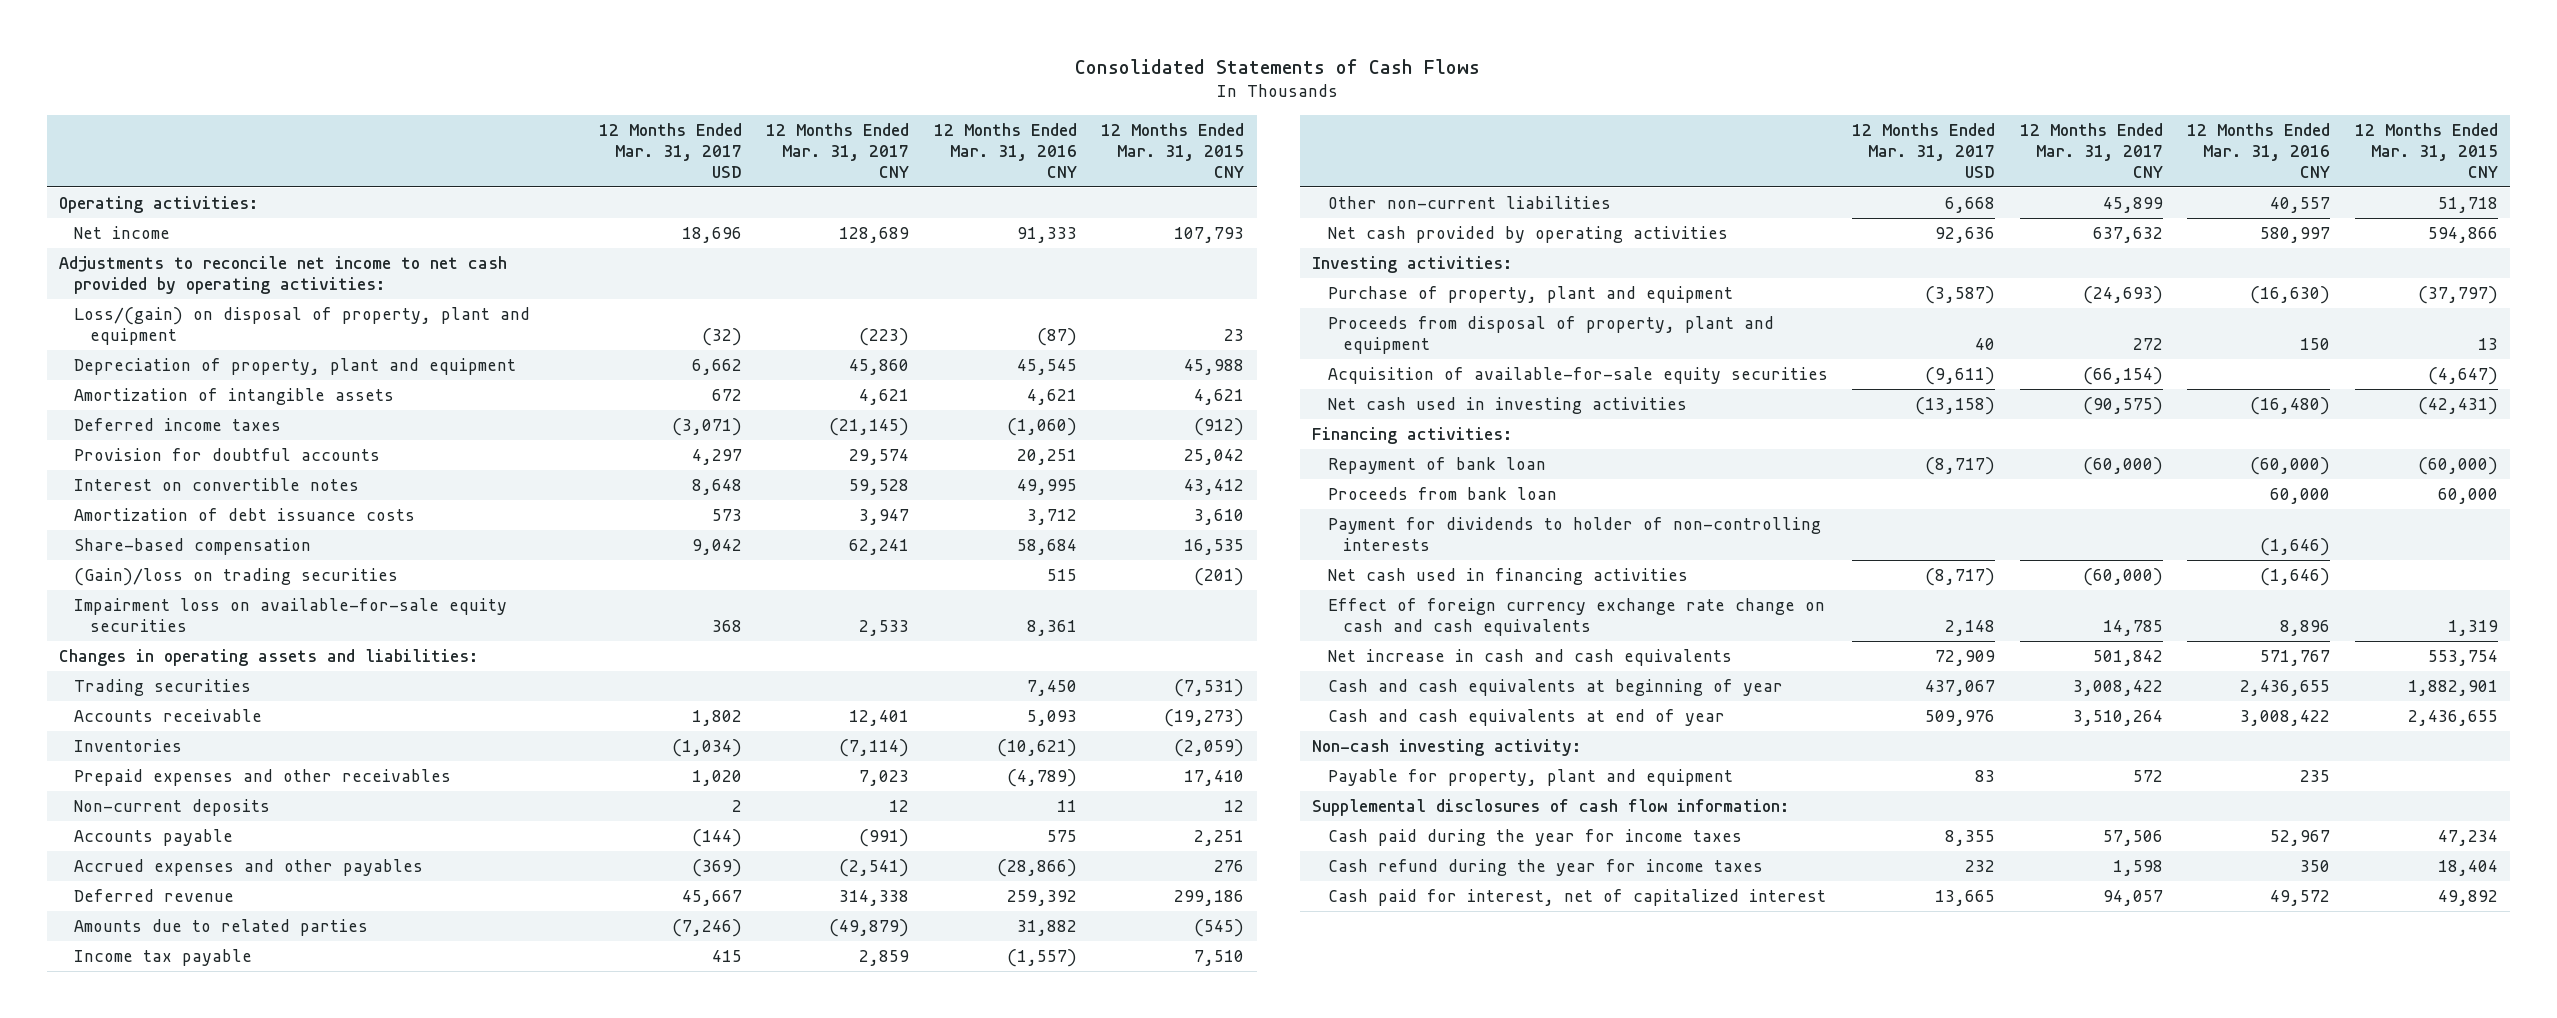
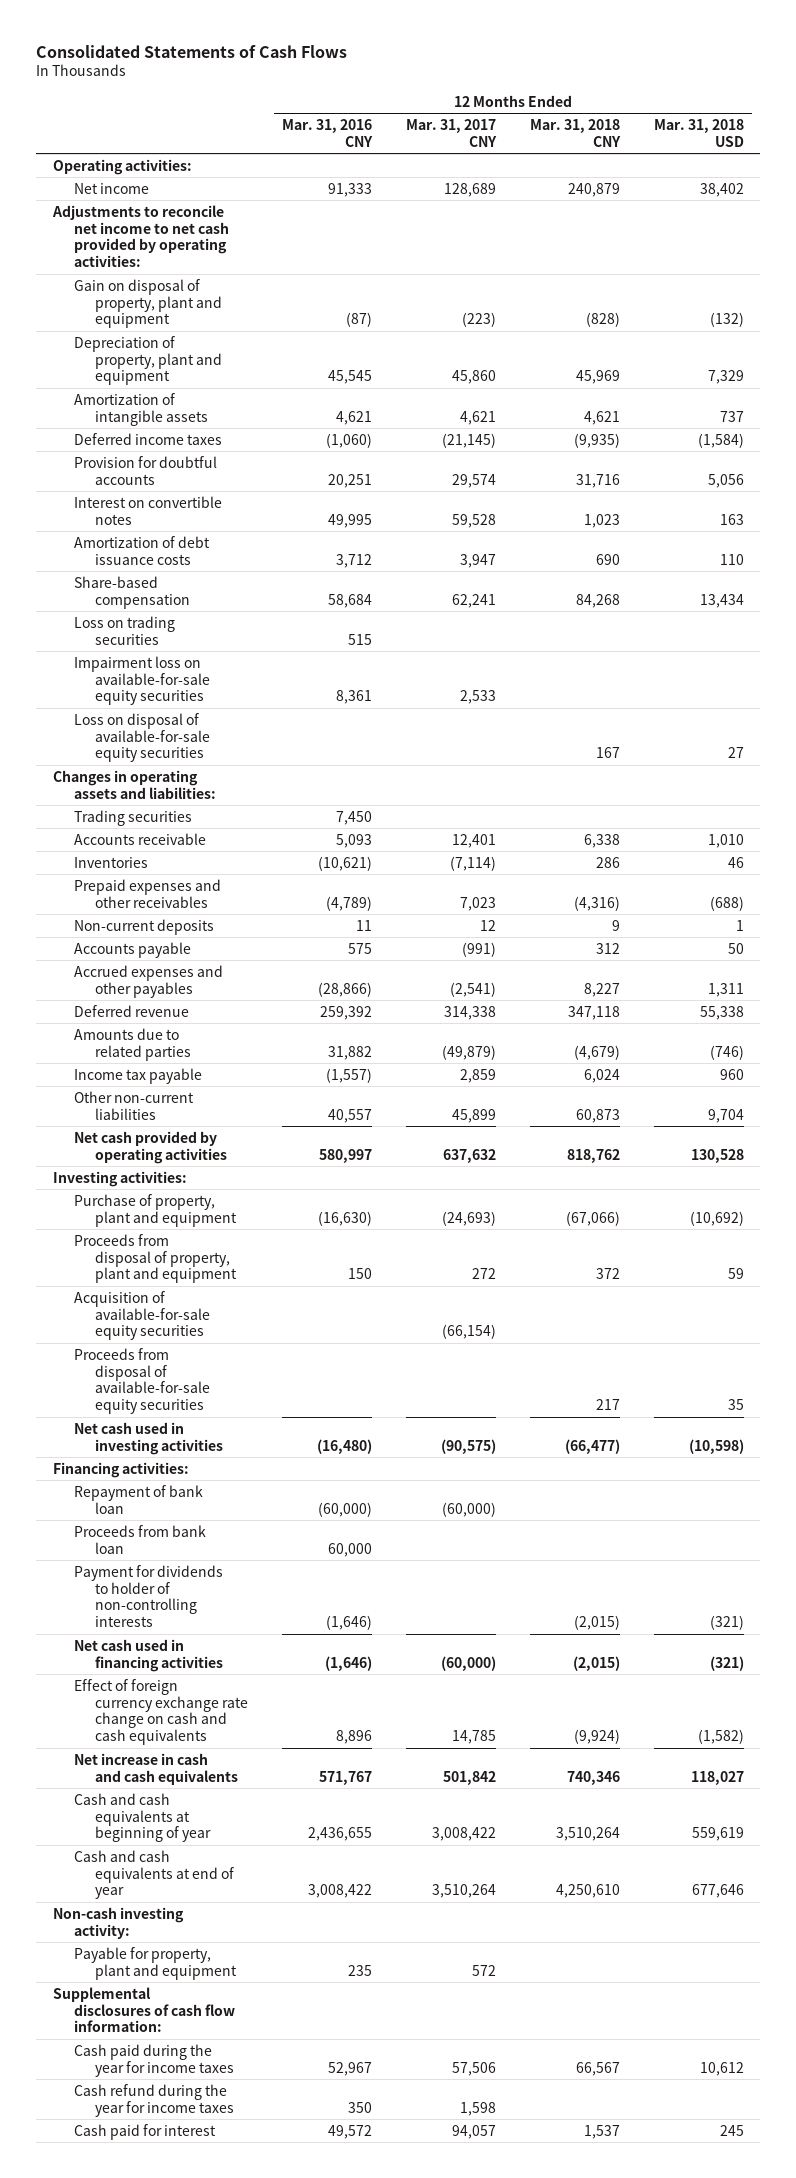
- | 12 Months Ended Mar. 31, 2017 USD | 12 Months Ended Mar. 31, 2017 CNY | 12 Months Ended Mar. 31, 2016 CNY | 12 Months Ended Mar. 31, 2015 CNY
+ | 12 Months Ended Mar. 31, 2016 CNY | 12 Months Ended Mar. 31, 2017 CNY | 12 Months Ended Mar. 31, 2018 CNY | 12 Months Ended Mar. 31, 2018 USD
- Loss/(gain) on disposal of property, plant and equipment | (32) | (223) | (87) | 23
+ Gain on disposal of property, plant and equipment | (87) | (223) | (828) | (132)
- (Gain)/loss on trading securities | | | 515 | (201)
+ Loss on trading securities | 515 | | |
+ Loss on disposal of available-for-sale equity securities | | | 167 | 27
+ Proceeds from disposal of available-for-sale equity securities | | | 217 | 35
- Cash paid for interest, net of capitalized interest | 13,665 | 94,057 | 49,572 | 49,892
+ Cash paid for interest | 49,572 | 94,057 | 1,537 | 245

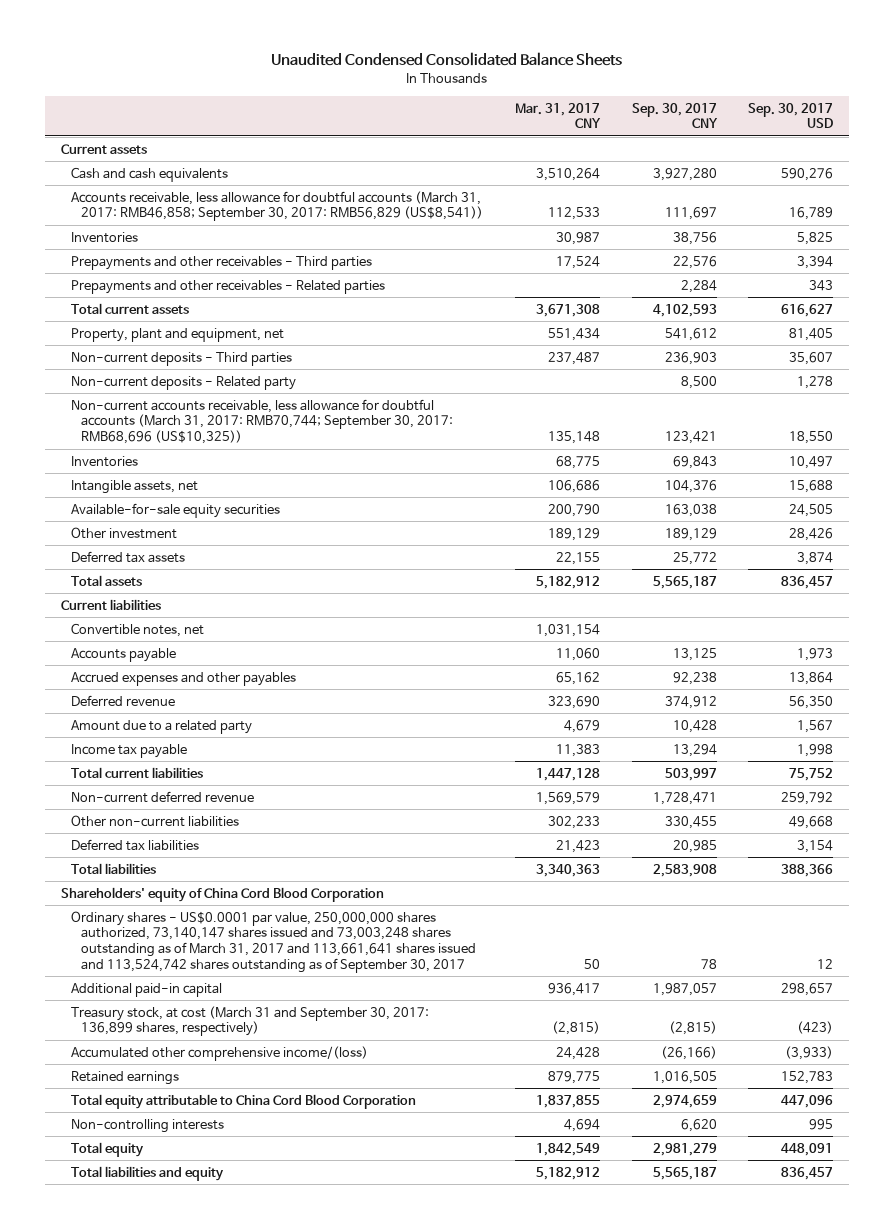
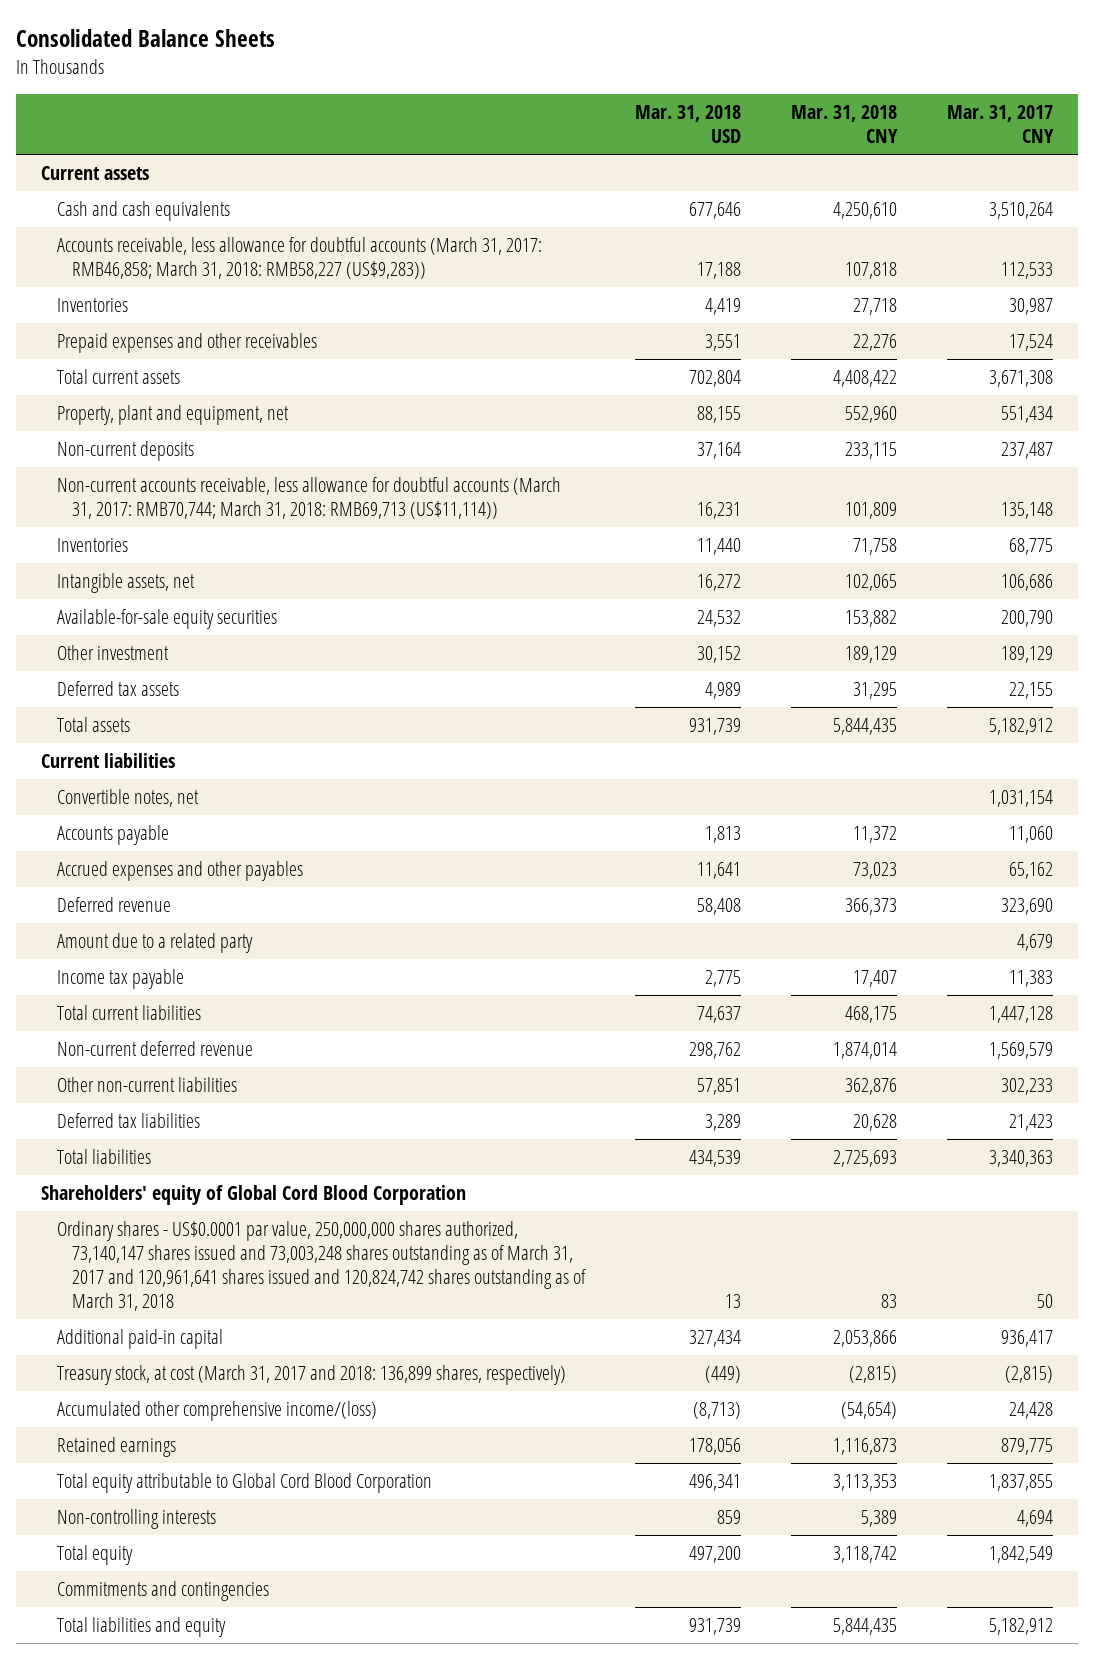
- Unaudited Condensed Consolidated Balance Sheets
+ Consolidated Balance Sheets
- | Mar. 31, 2017 CNY | Sep. 30, 2017 CNY | Sep. 30, 2017 USD
+ | Mar. 31, 2018 USD | Mar. 31, 2018 CNY | Mar. 31, 2017 CNY
- Accounts receivable, less allowance for doubtful accounts (March 31, 2017: RMB46,858; September 30, 2017: RMB56,829 (US$8,541)) | 112,533 | 111,697 | 16,789
+ Accounts receivable, less allowance for doubtful accounts (March 31, 2017: RMB46,858; March 31, 2018: RMB58,227 (US$9,283)) | 17,188 | 107,818 | 112,533
- Prepayments and other receivables - Third parties | 17,524 | 22,576 | 3,394
- Prepayments and other receivables - Related parties | | 2,284 | 343
+ Prepaid expenses and other receivables | 3,551 | 22,276 | 17,524
- Non-current deposits - Third parties | 237,487 | 236,903 | 35,607
- Non-current deposits - Related party | | 8,500 | 1,278
- Non-current accounts receivable, less allowance for doubtful accounts (March 31, 2017: RMB70,744; September 30, 2017: RMB68,696 (US$10,325)) | 135,148 | 123,421 | 18,550
+ Non-current deposits | 37,164 | 233,115 | 237,487
+ Non-current accounts receivable, less allowance for doubtful accounts (March 31, 2017: RMB70,744; March 31, 2018: RMB69,713 (US$11,114)) | 16,231 | 101,809 | 135,148
- Shareholders' equity of China Cord Blood Corporation
- Ordinary shares - US$0.0001 par value, 250,000,000 shares authorized, 73,140,147 shares issued and 73,003,248 shares outstanding as of March 31, 2017 and 113,661,641 shares issued and 113,524,742 shares outstanding as of September 30, 2017 | 50 | 78 | 12
+ Shareholders' equity of Global Cord Blood Corporation
+ Ordinary shares - US$0.0001 par value, 250,000,000 shares authorized, 73,140,147 shares issued and 73,003,248 shares outstanding as of March 31, 2017 and 120,961,641 shares issued and 120,824,742 shares outstanding as of March 31, 2018 | 13 | 83 | 50
- Treasury stock, at cost (March 31 and September 30, 2017: 136,899 shares, respectively) | (2,815) | (2,815) | (423)
+ Treasury stock, at cost (March 31, 2017 and 2018: 136,899 shares, respectively) | (449) | (2,815) | (2,815)
- Total equity attributable to China Cord Blood Corporation | 1,837,855 | 2,974,659 | 447,096
+ Total equity attributable to Global Cord Blood Corporation | 496,341 | 3,113,353 | 1,837,855
+ Commitments and contingencies

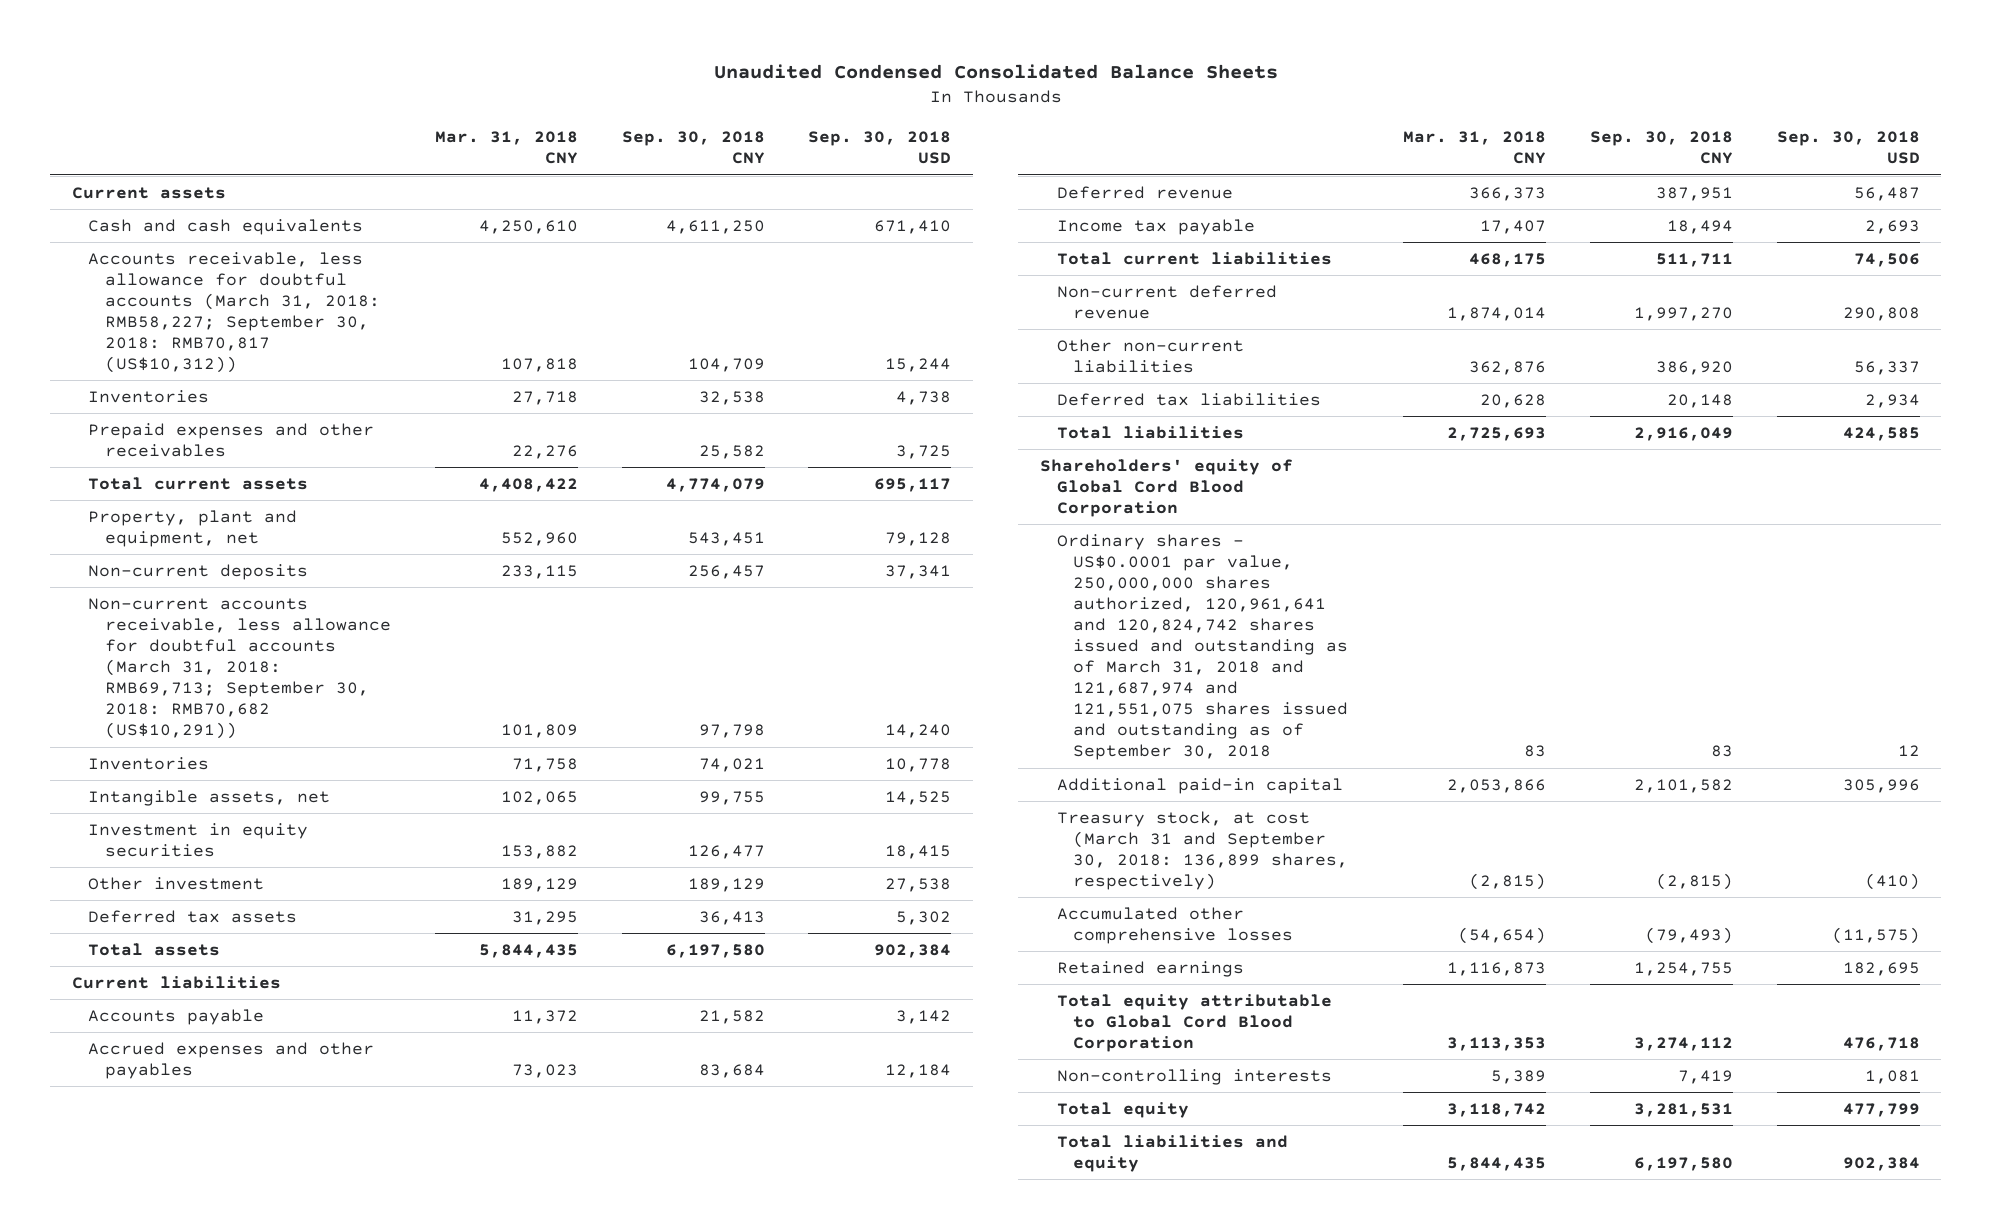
- Consolidated Balance Sheets
+ Unaudited Condensed Consolidated Balance Sheets
- | Mar. 31, 2018 USD | Mar. 31, 2018 CNY | Mar. 31, 2017 CNY
+ | Mar. 31, 2018 CNY | Sep. 30, 2018 CNY | Sep. 30, 2018 USD
- Accounts receivable, less allowance for doubtful accounts (March 31, 2017: RMB46,858; March 31, 2018: RMB58,227 (US$9,283)) | 17,188 | 107,818 | 112,533
+ Accounts receivable, less allowance for doubtful accounts (March 31, 2018: RMB58,227; September 30, 2018: RMB70,817 (US$10,312)) | 107,818 | 104,709 | 15,244
- Non-current accounts receivable, less allowance for doubtful accounts (March 31, 2017: RMB70,744; March 31, 2018: RMB69,713 (US$11,114)) | 16,231 | 101,809 | 135,148
+ Non-current accounts receivable, less allowance for doubtful accounts (March 31, 2018: RMB69,713; September 30, 2018: RMB70,682 (US$10,291)) | 101,809 | 97,798 | 14,240
- Available-for-sale equity securities | 24,532 | 153,882 | 200,790
+ Investment in equity securities | 153,882 | 126,477 | 18,415
- Convertible notes, net | | | 1,031,154
- Amount due to a related party | | | 4,679
- Ordinary shares - US$0.0001 par value, 250,000,000 shares authorized, 73,140,147 shares issued and 73,003,248 shares outstanding as of March 31, 2017 and 120,961,641 shares issued and 120,824,742 shares outstanding as of March 31, 2018 | 13 | 83 | 50
+ Ordinary shares - US$0.0001 par value, 250,000,000 shares authorized, 120,961,641 and 120,824,742 shares issued and outstanding as of March 31, 2018 and 121,687,974 and 121,551,075 shares issued and outstanding as of September 30, 2018 | 83 | 83 | 12
- Treasury stock, at cost (March 31, 2017 and 2018: 136,899 shares, respectively) | (449) | (2,815) | (2,815)
- Accumulated other comprehensive income/(loss) | (8,713) | (54,654) | 24,428
+ Treasury stock, at cost (March 31 and September 30, 2018: 136,899 shares, respectively) | (2,815) | (2,815) | (410)
+ Accumulated other comprehensive losses | (54,654) | (79,493) | (11,575)
- Commitments and contingencies

